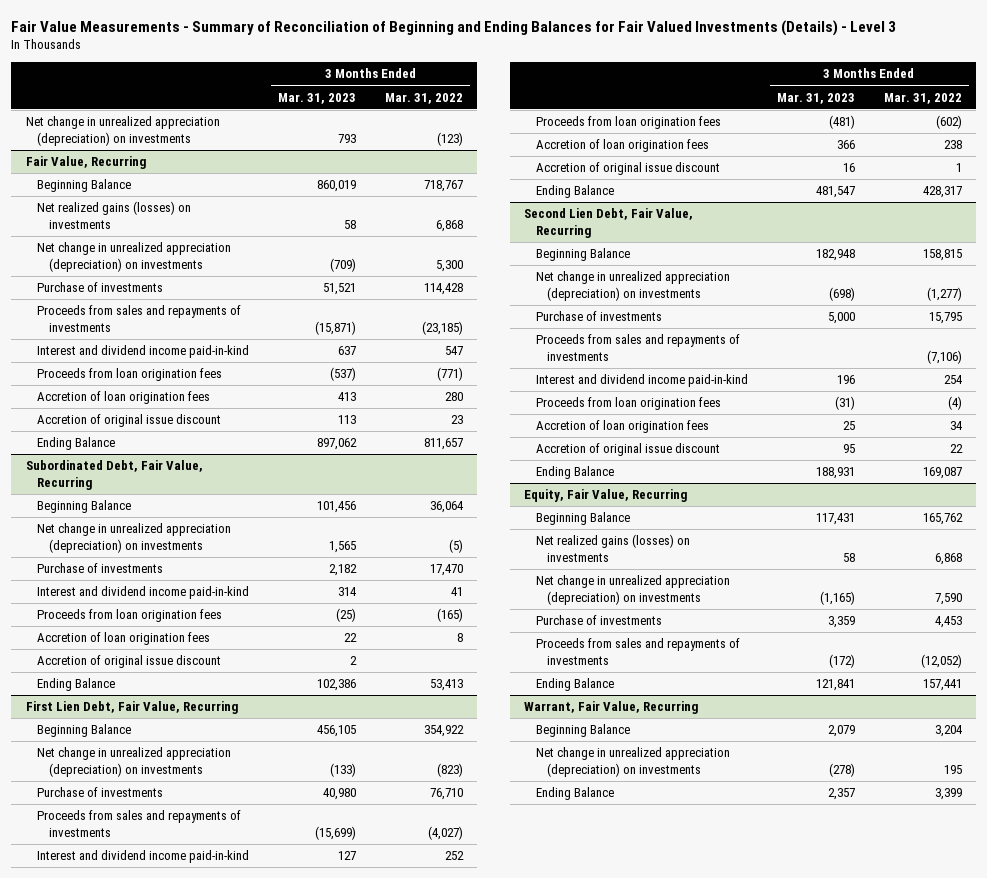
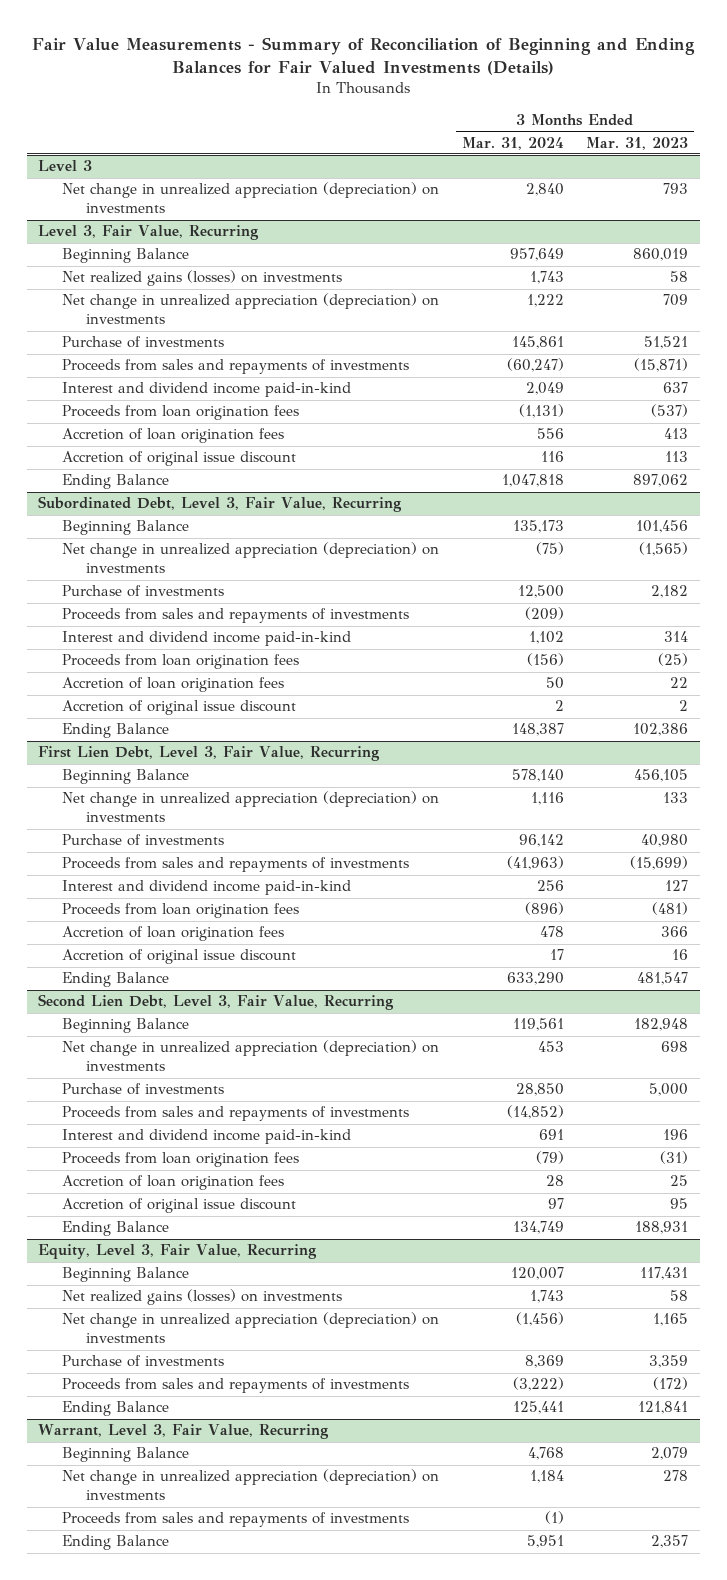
- Fair Value Measurements - Summary of Reconciliation of Beginning and Ending Balances for Fair Valued Investments (Details) - Level 3
+ Fair Value Measurements - Summary of Reconciliation of Beginning and Ending Balances for Fair Valued Investments (Details)
- | 3 Months Ended Mar. 31, 2023 | 3 Months Ended Mar. 31, 2022
+ | 3 Months Ended Mar. 31, 2024 | 3 Months Ended Mar. 31, 2023
+ Level 3
- Fair Value, Recurring
+ Level 3, Fair Value, Recurring
- Net change in unrealized appreciation (depreciation) on investments | (709) | 5,300
+ Net change in unrealized appreciation (depreciation) on investments | 1,222 | 709
- Subordinated Debt, Fair Value, Recurring
+ Subordinated Debt, Level 3, Fair Value, Recurring
- Net change in unrealized appreciation (depreciation) on investments | 1,565 | (5)
+ Net change in unrealized appreciation (depreciation) on investments | (75) | (1,565)
+ Proceeds from sales and repayments of investments | (209) |
- First Lien Debt, Fair Value, Recurring
+ First Lien Debt, Level 3, Fair Value, Recurring
- Net change in unrealized appreciation (depreciation) on investments | (133) | (823)
+ Net change in unrealized appreciation (depreciation) on investments | 1,116 | 133
- Second Lien Debt, Fair Value, Recurring
+ Second Lien Debt, Level 3, Fair Value, Recurring
- Net change in unrealized appreciation (depreciation) on investments | (698) | (1,277)
+ Net change in unrealized appreciation (depreciation) on investments | 453 | 698
- Equity, Fair Value, Recurring
+ Equity, Level 3, Fair Value, Recurring
- Net change in unrealized appreciation (depreciation) on investments | (1,165) | 7,590
+ Net change in unrealized appreciation (depreciation) on investments | (1,456) | 1,165
- Warrant, Fair Value, Recurring
+ Warrant, Level 3, Fair Value, Recurring
- Net change in unrealized appreciation (depreciation) on investments | (278) | 195
+ Net change in unrealized appreciation (depreciation) on investments | 1,184 | 278
+ Proceeds from sales and repayments of investments | (1) |

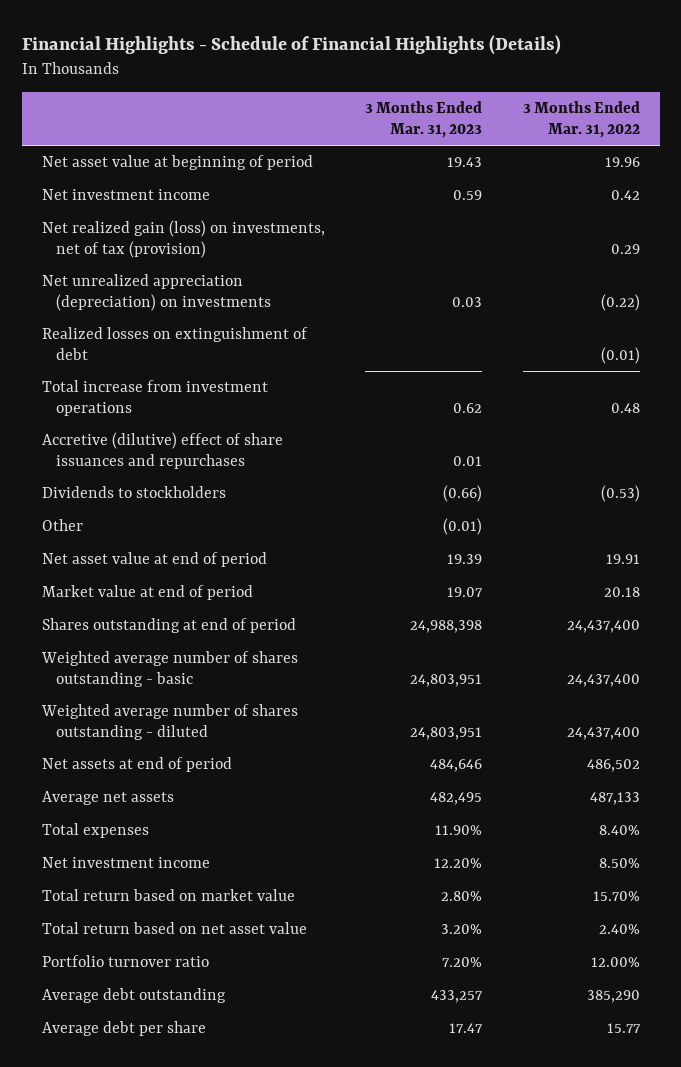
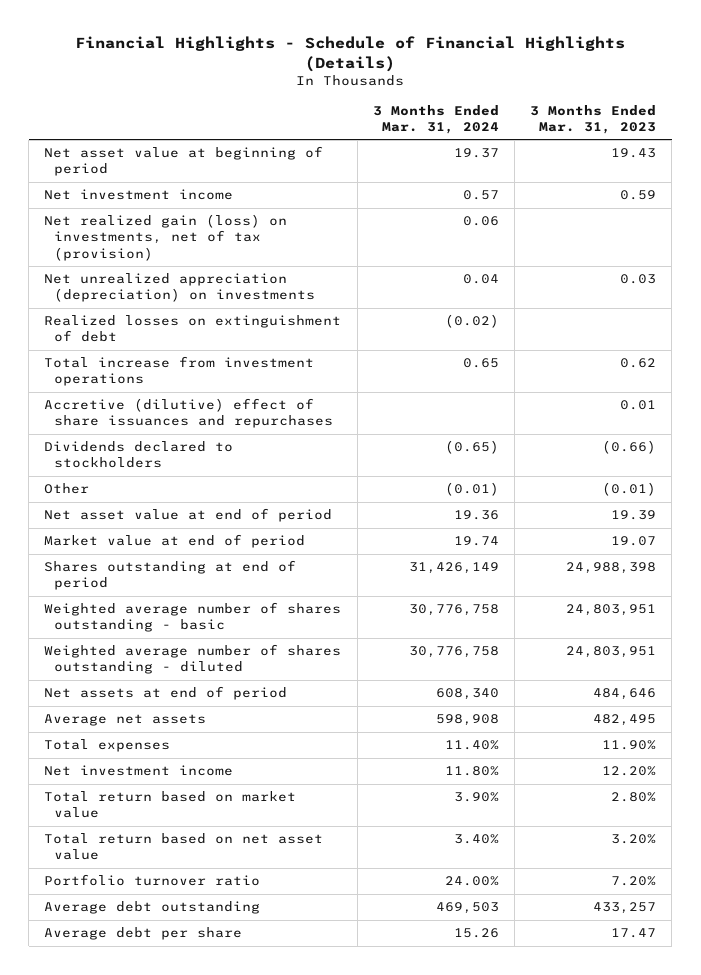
- | 3 Months Ended Mar. 31, 2023 | 3 Months Ended Mar. 31, 2022
+ | 3 Months Ended Mar. 31, 2024 | 3 Months Ended Mar. 31, 2023
- Dividends to stockholders | (0.66) | (0.53)
+ Dividends declared to stockholders | (0.65) | (0.66)

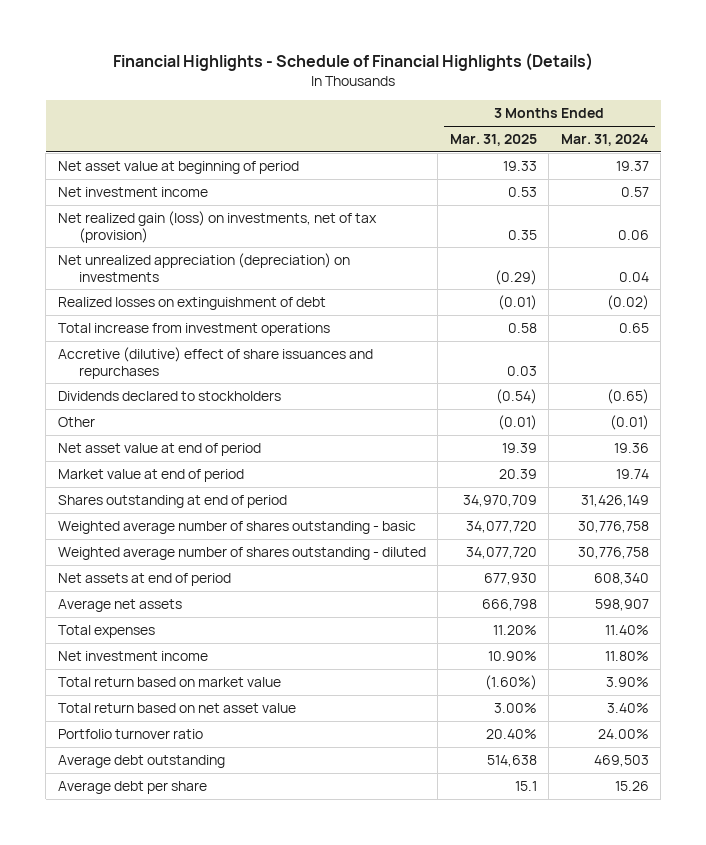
- | 3 Months Ended Mar. 31, 2024 | 3 Months Ended Mar. 31, 2023
+ | 3 Months Ended Mar. 31, 2025 | 3 Months Ended Mar. 31, 2024
- Average net assets | 598,908 | 482,495
+ Average net assets | 666,798 | 598,907

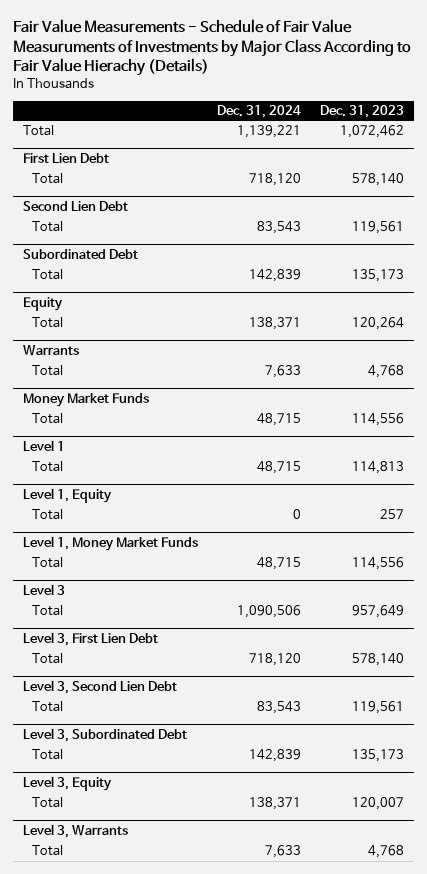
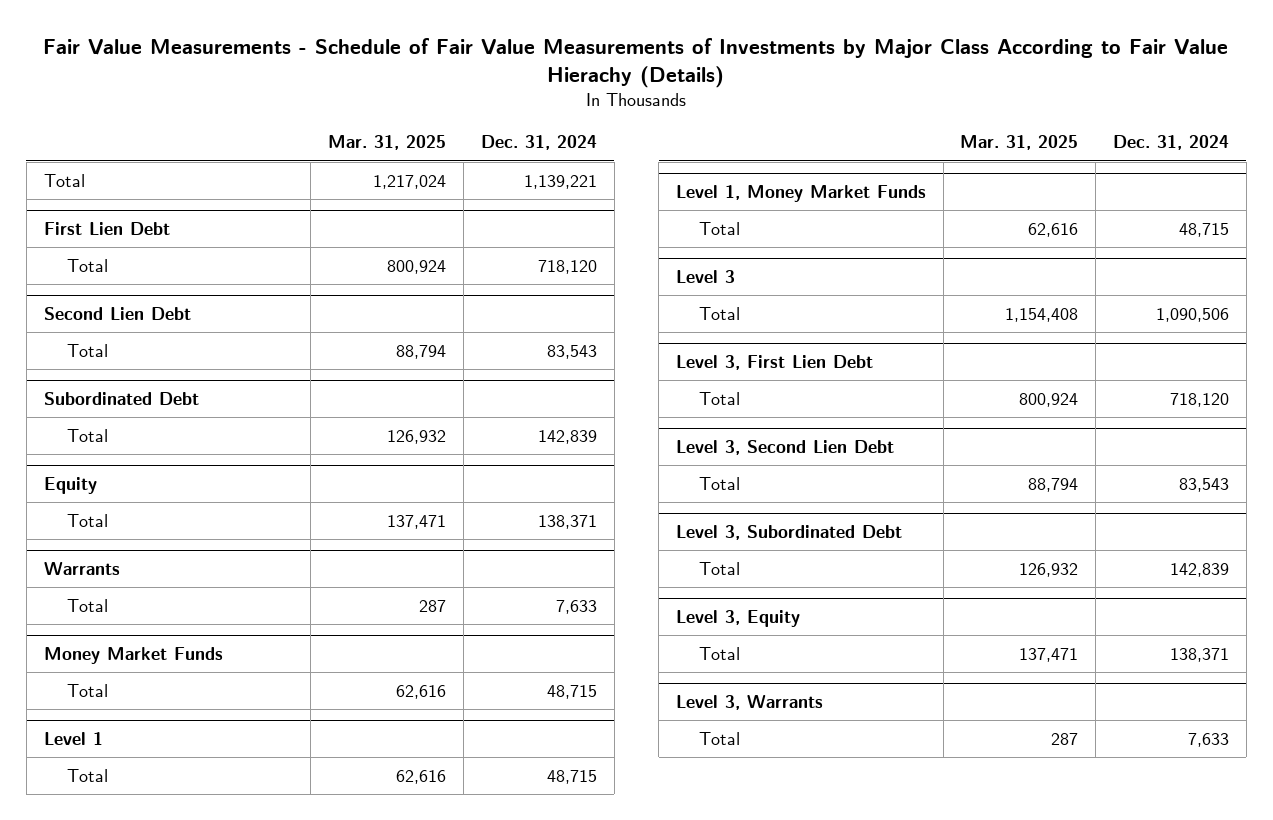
- Fair Value Measurements - Schedule of Fair Value Measuruments of Investments by Major Class According to Fair Value Hierachy (Details)
+ Fair Value Measurements - Schedule of Fair Value Measurements of Investments by Major Class According to Fair Value Hierachy (Details)
- | Dec. 31, 2024 | Dec. 31, 2023
+ | Mar. 31, 2025 | Dec. 31, 2024
- Level 1, Equity
- Total | 0 | 257

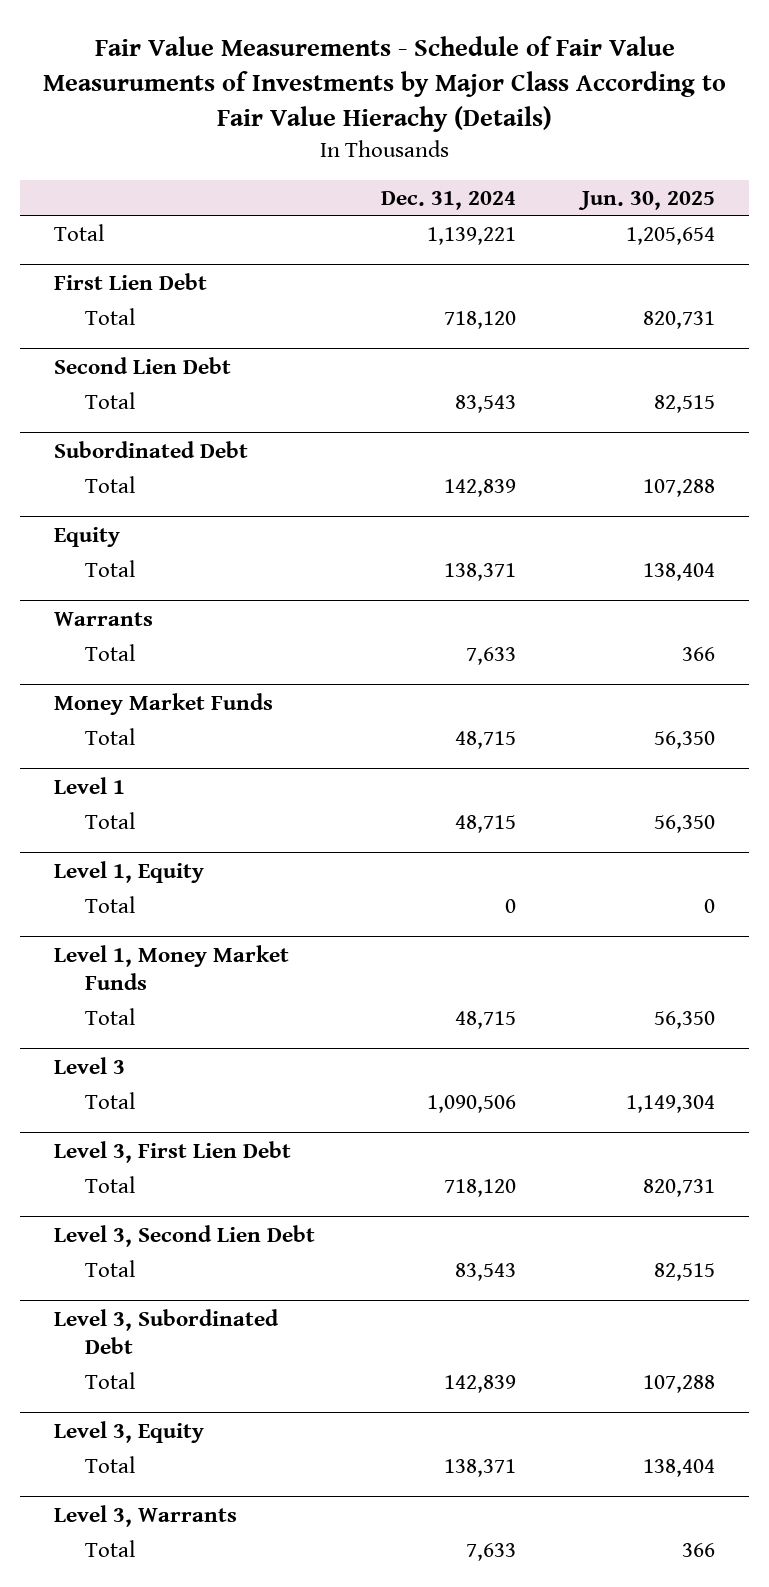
- Fair Value Measurements - Schedule of Fair Value Measurements of Investments by Major Class According to Fair Value Hierachy (Details)
+ Fair Value Measurements - Schedule of Fair Value Measuruments of Investments by Major Class According to Fair Value Hierachy (Details)
- | Mar. 31, 2025 | Dec. 31, 2024
+ | Dec. 31, 2024 | Jun. 30, 2025
+ Level 1, Equity
+ Total | 0 | 0

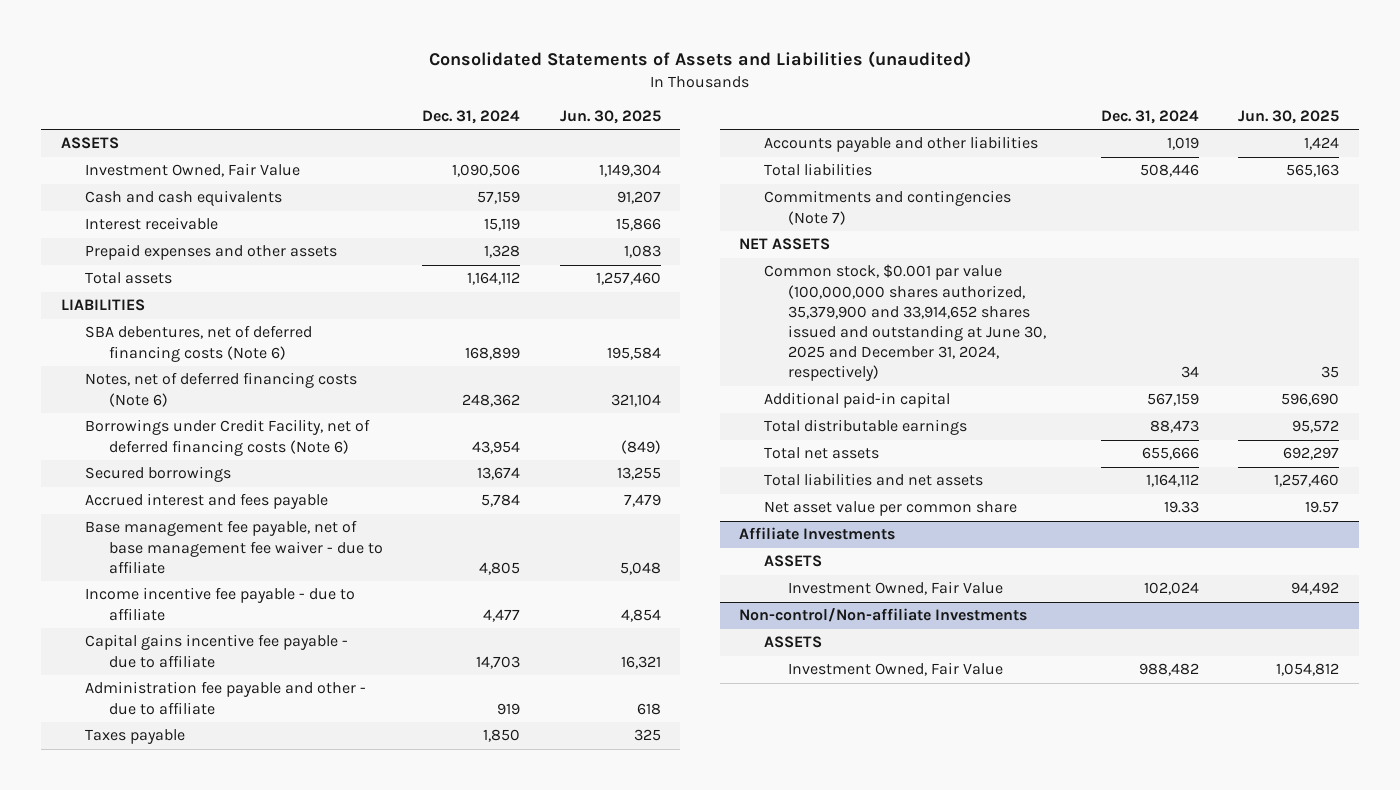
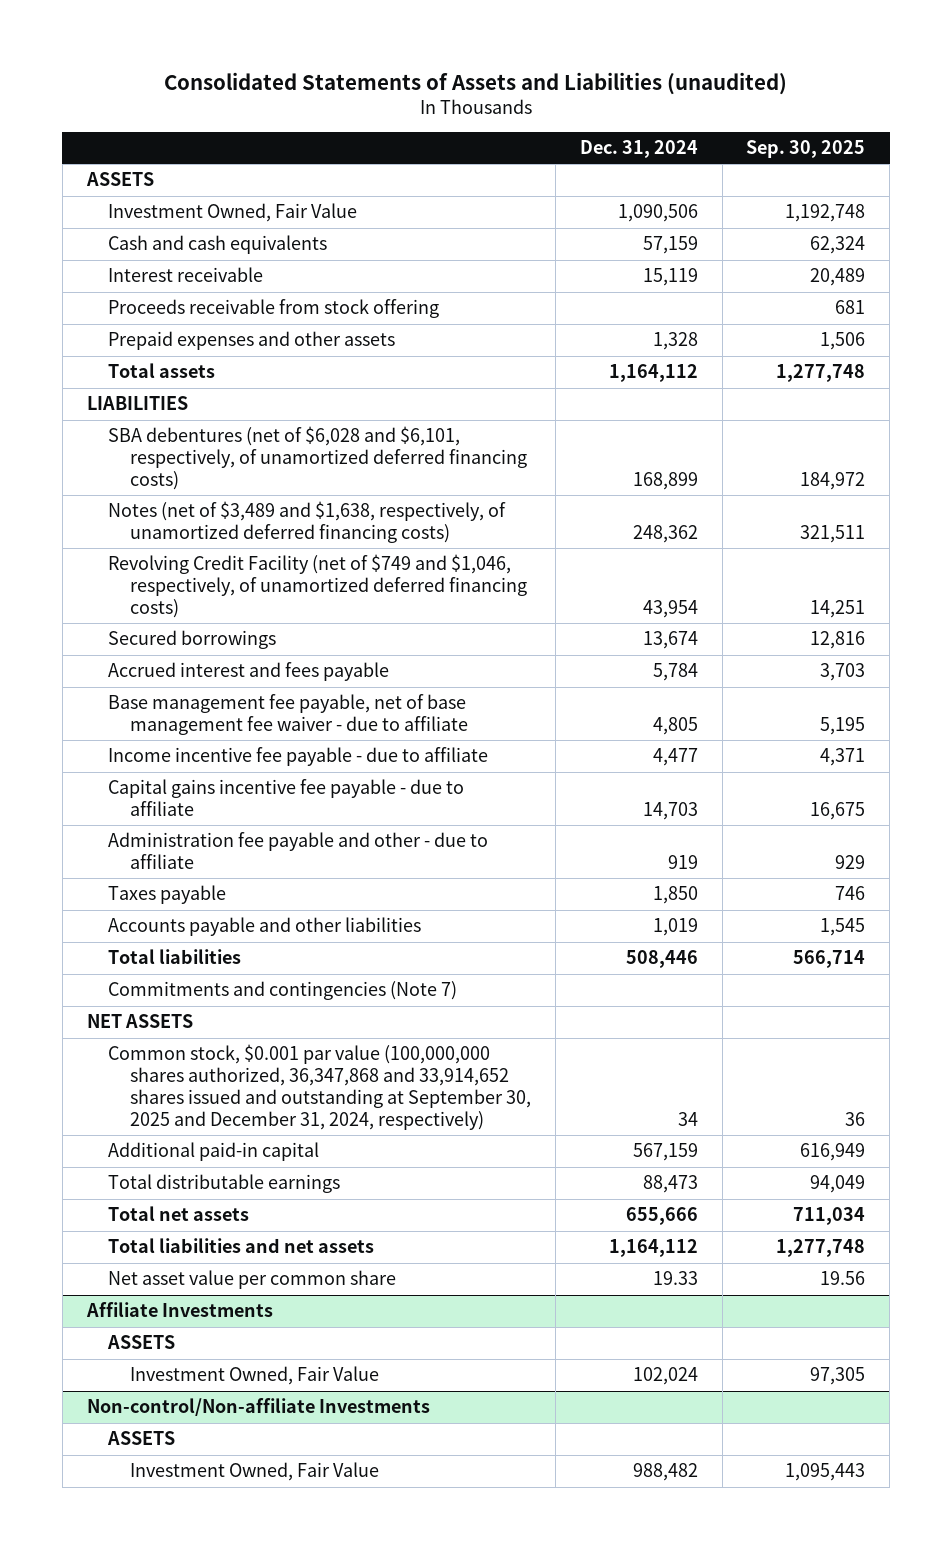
- | Dec. 31, 2024 | Jun. 30, 2025
+ | Dec. 31, 2024 | Sep. 30, 2025
+ Proceeds receivable from stock offering | | 681
- SBA debentures, net of deferred financing costs (Note 6) | 168,899 | 195,584
- Notes, net of deferred financing costs (Note 6) | 248,362 | 321,104
- Borrowings under Credit Facility, net of deferred financing costs (Note 6) | 43,954 | (849)
+ SBA debentures (net of $6,028 and $6,101, respectively, of unamortized deferred financing costs) | 168,899 | 184,972
+ Notes (net of $3,489 and $1,638, respectively, of unamortized deferred financing costs) | 248,362 | 321,511
+ Revolving Credit Facility (net of $749 and $1,046, respectively, of unamortized deferred financing costs) | 43,954 | 14,251
- Common stock, $0.001 par value (100,000,000 shares authorized, 35,379,900 and 33,914,652 shares issued and outstanding at June 30, 2025 and December 31, 2024, respectively) | 34 | 35
+ Common stock, $0.001 par value (100,000,000 shares authorized, 36,347,868 and 33,914,652 shares issued and outstanding at September 30, 2025 and December 31, 2024, respectively) | 34 | 36

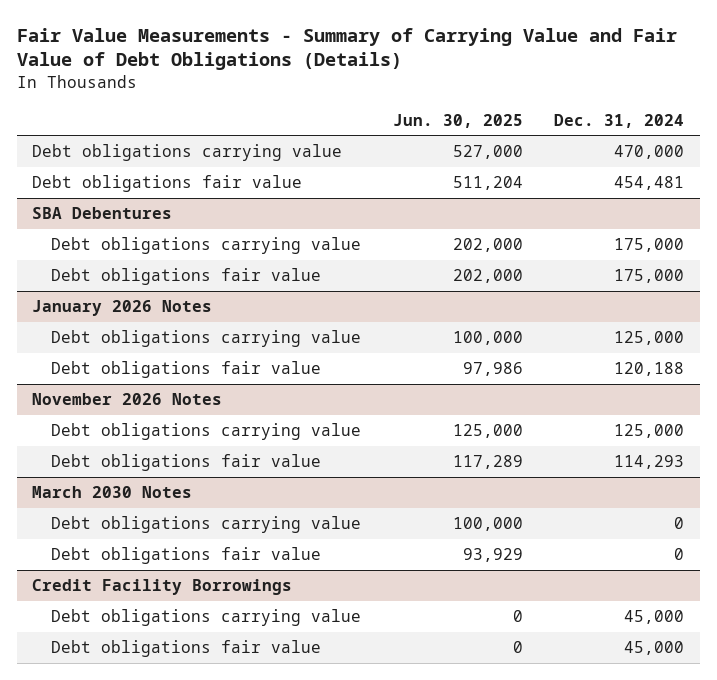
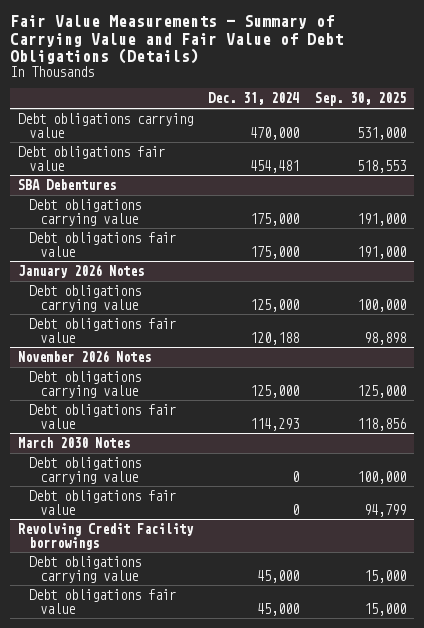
- | Jun. 30, 2025 | Dec. 31, 2024
+ | Dec. 31, 2024 | Sep. 30, 2025
- Credit Facility Borrowings
+ Revolving Credit Facility borrowings

